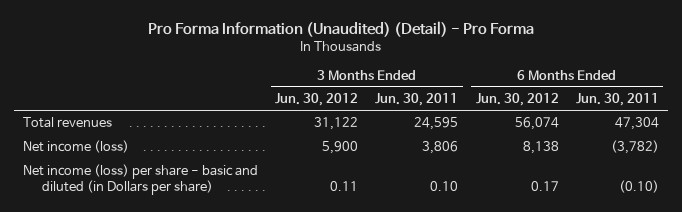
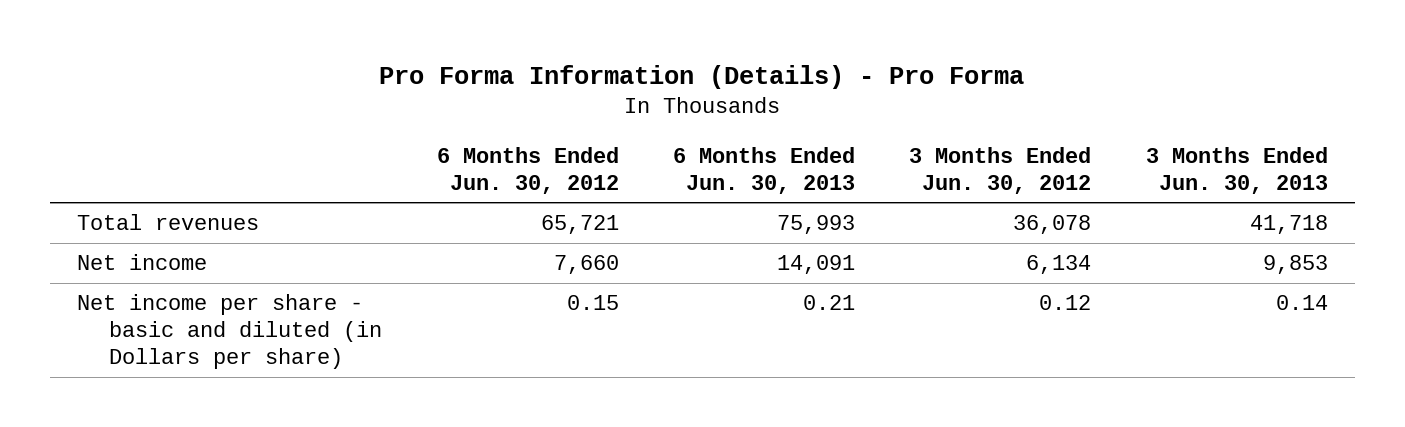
- Pro Forma Information (Unaudited) (Detail) - Pro Forma
+ Pro Forma Information (Details) - Pro Forma
- | 3 Months Ended Jun. 30, 2012 | 3 Months Ended Jun. 30, 2011 | 6 Months Ended Jun. 30, 2012 | 6 Months Ended Jun. 30, 2011
+ | 6 Months Ended Jun. 30, 2012 | 6 Months Ended Jun. 30, 2013 | 3 Months Ended Jun. 30, 2012 | 3 Months Ended Jun. 30, 2013
- Total revenues | 31,122 | 24,595 | 56,074 | 47,304
- Net income (loss) | 5,900 | 3,806 | 8,138 | (3,782)
- Net income (loss) per share - basic and diluted (in Dollars per share) | 0.11 | 0.10 | 0.17 | (0.10)
+ Total revenues | 65,721 | 75,993 | 36,078 | 41,718
+ Net income | 7,660 | 14,091 | 6,134 | 9,853
+ Net income per share - basic and diluted (in Dollars per share) | 0.15 | 0.21 | 0.12 | 0.14

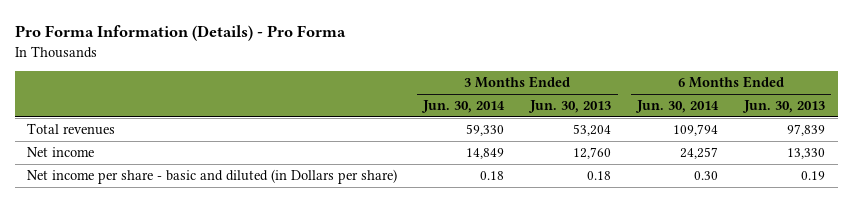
- | 6 Months Ended Jun. 30, 2012 | 6 Months Ended Jun. 30, 2013 | 3 Months Ended Jun. 30, 2012 | 3 Months Ended Jun. 30, 2013
+ | 3 Months Ended Jun. 30, 2014 | 3 Months Ended Jun. 30, 2013 | 6 Months Ended Jun. 30, 2014 | 6 Months Ended Jun. 30, 2013
- Total revenues | 65,721 | 75,993 | 36,078 | 41,718
- Net income | 7,660 | 14,091 | 6,134 | 9,853
- Net income per share - basic and diluted (in Dollars per share) | 0.15 | 0.21 | 0.12 | 0.14
+ Total revenues | 59,330 | 53,204 | 109,794 | 97,839
+ Net income | 14,849 | 12,760 | 24,257 | 13,330
+ Net income per share - basic and diluted (in Dollars per share) | 0.18 | 0.18 | 0.30 | 0.19

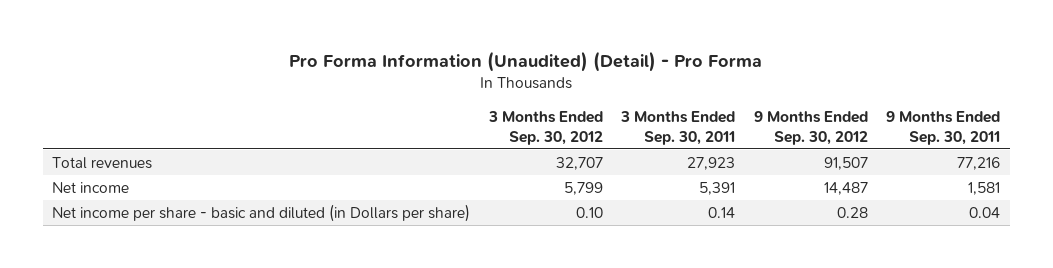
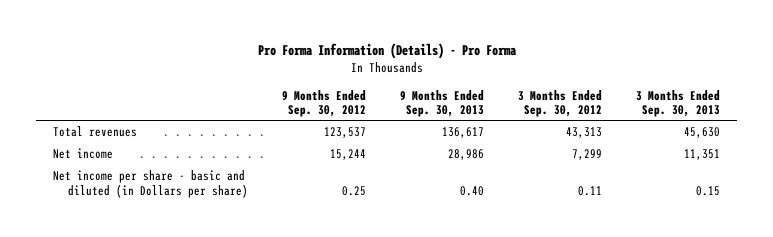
- Pro Forma Information (Unaudited) (Detail) - Pro Forma
+ Pro Forma Information (Details) - Pro Forma
- | 3 Months Ended Sep. 30, 2012 | 3 Months Ended Sep. 30, 2011 | 9 Months Ended Sep. 30, 2012 | 9 Months Ended Sep. 30, 2011
+ | 9 Months Ended Sep. 30, 2012 | 9 Months Ended Sep. 30, 2013 | 3 Months Ended Sep. 30, 2012 | 3 Months Ended Sep. 30, 2013
- Total revenues | 32,707 | 27,923 | 91,507 | 77,216
- Net income | 5,799 | 5,391 | 14,487 | 1,581
- Net income per share - basic and diluted (in Dollars per share) | 0.10 | 0.14 | 0.28 | 0.04
+ Total revenues | 123,537 | 136,617 | 43,313 | 45,630
+ Net income | 15,244 | 28,986 | 7,299 | 11,351
+ Net income per share - basic and diluted (in Dollars per share) | 0.25 | 0.40 | 0.11 | 0.15

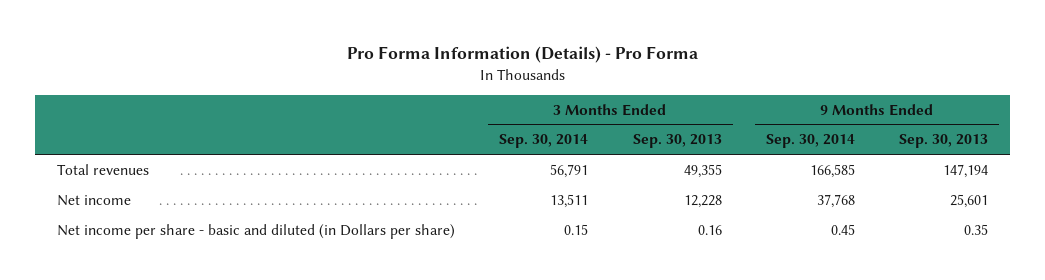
- | 9 Months Ended Sep. 30, 2012 | 9 Months Ended Sep. 30, 2013 | 3 Months Ended Sep. 30, 2012 | 3 Months Ended Sep. 30, 2013
+ | 3 Months Ended Sep. 30, 2014 | 3 Months Ended Sep. 30, 2013 | 9 Months Ended Sep. 30, 2014 | 9 Months Ended Sep. 30, 2013
- Total revenues | 123,537 | 136,617 | 43,313 | 45,630
- Net income | 15,244 | 28,986 | 7,299 | 11,351
- Net income per share - basic and diluted (in Dollars per share) | 0.25 | 0.40 | 0.11 | 0.15
+ Total revenues | 56,791 | 49,355 | 166,585 | 147,194
+ Net income | 13,511 | 12,228 | 37,768 | 25,601
+ Net income per share - basic and diluted (in Dollars per share) | 0.15 | 0.16 | 0.45 | 0.35

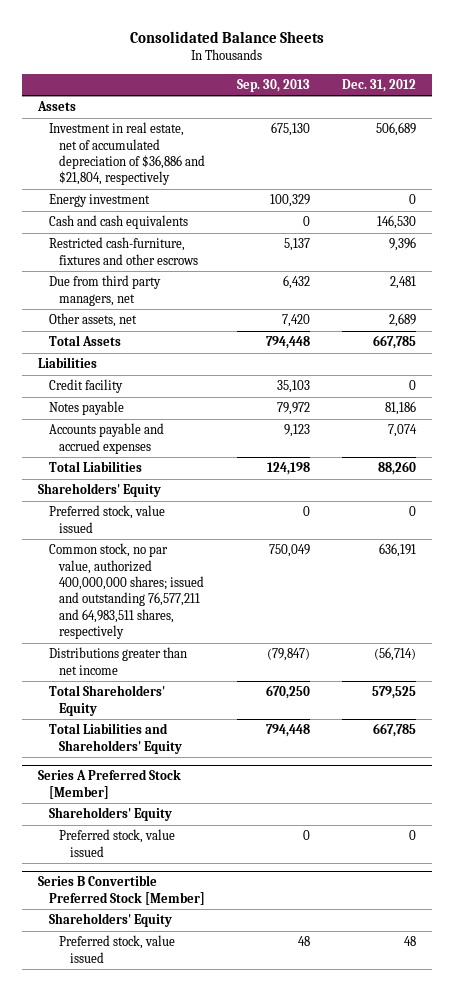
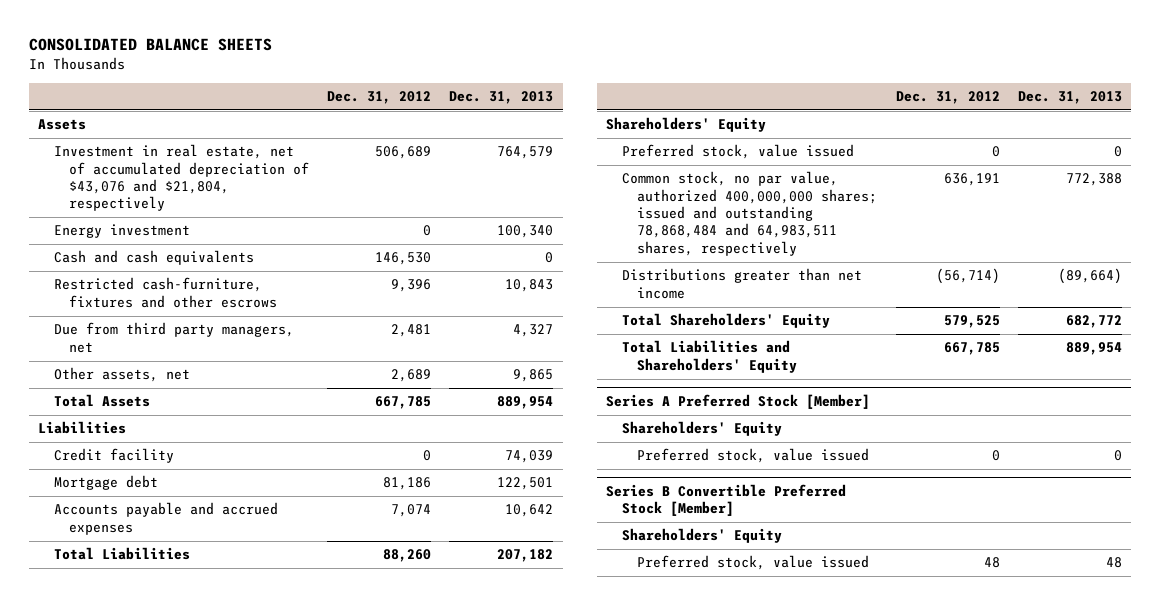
- Consolidated Balance Sheets
+ CONSOLIDATED BALANCE SHEETS
- | Sep. 30, 2013 | Dec. 31, 2012
+ | Dec. 31, 2012 | Dec. 31, 2013
- Investment in real estate, net of accumulated depreciation of $36,886 and $21,804, respectively | 675,130 | 506,689
+ Investment in real estate, net of accumulated depreciation of $43,076 and $21,804, respectively | 506,689 | 764,579
- Notes payable | 79,972 | 81,186
+ Mortgage debt | 81,186 | 122,501
- Common stock, no par value, authorized 400,000,000 shares; issued and outstanding 76,577,211 and 64,983,511 shares, respectively | 750,049 | 636,191
+ Common stock, no par value, authorized 400,000,000 shares; issued and outstanding 78,868,484 and 64,983,511 shares, respectively | 636,191 | 772,388

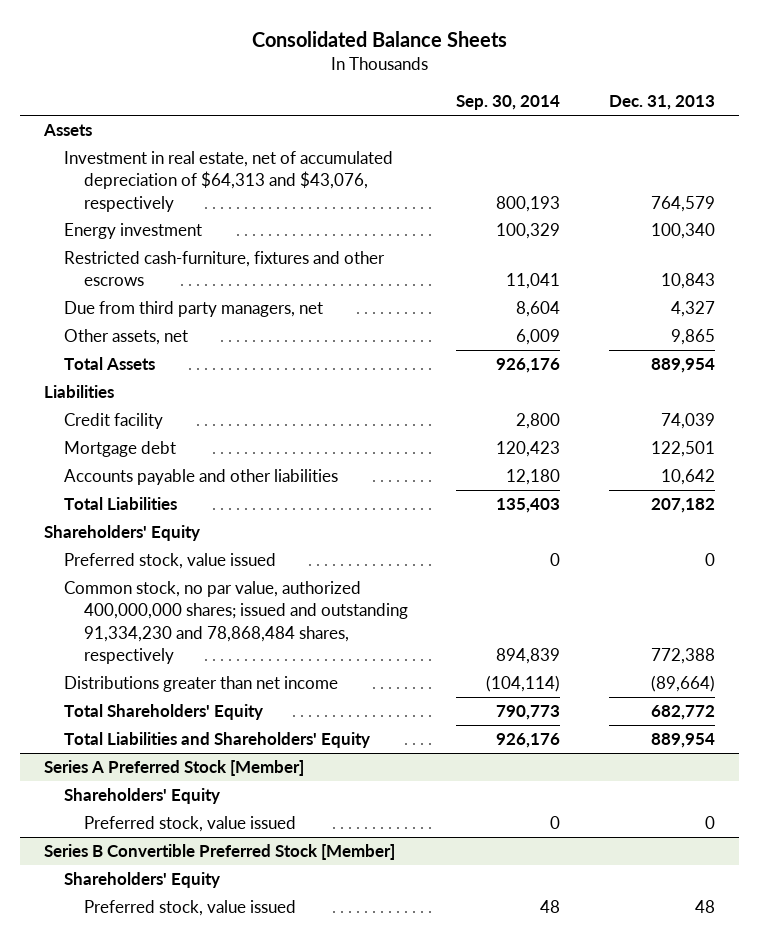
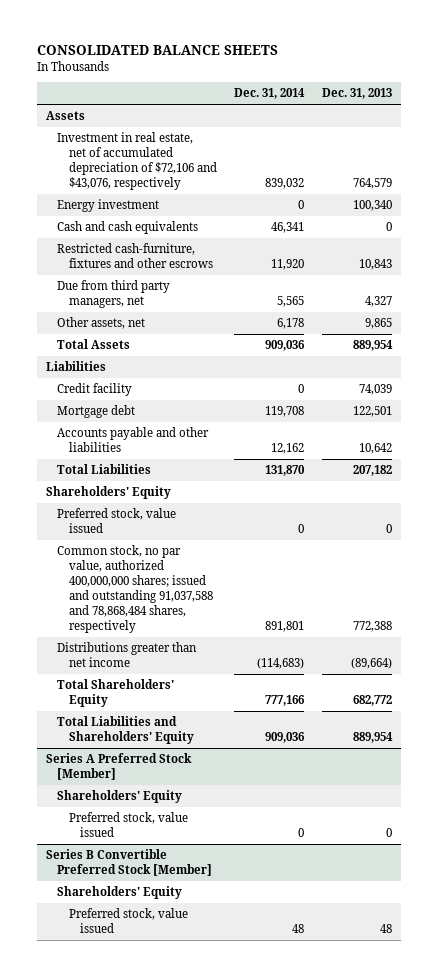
- Consolidated Balance Sheets
+ CONSOLIDATED BALANCE SHEETS
- | Sep. 30, 2014 | Dec. 31, 2013
+ | Dec. 31, 2014 | Dec. 31, 2013
- Investment in real estate, net of accumulated depreciation of $64,313 and $43,076, respectively | 800,193 | 764,579
+ Investment in real estate, net of accumulated depreciation of $72,106 and $43,076, respectively | 839,032 | 764,579
+ Cash and cash equivalents | 46,341 | 0
- Common stock, no par value, authorized 400,000,000 shares; issued and outstanding 91,334,230 and 78,868,484 shares, respectively | 894,839 | 772,388
+ Common stock, no par value, authorized 400,000,000 shares; issued and outstanding 91,037,588 and 78,868,484 shares, respectively | 891,801 | 772,388

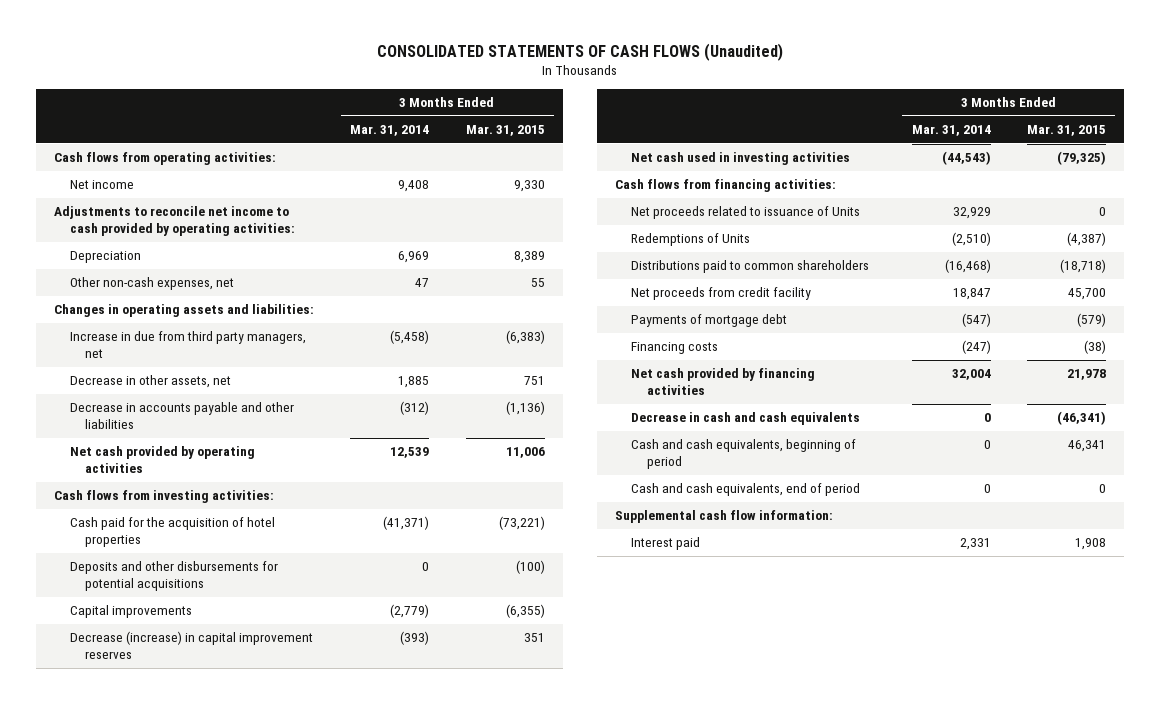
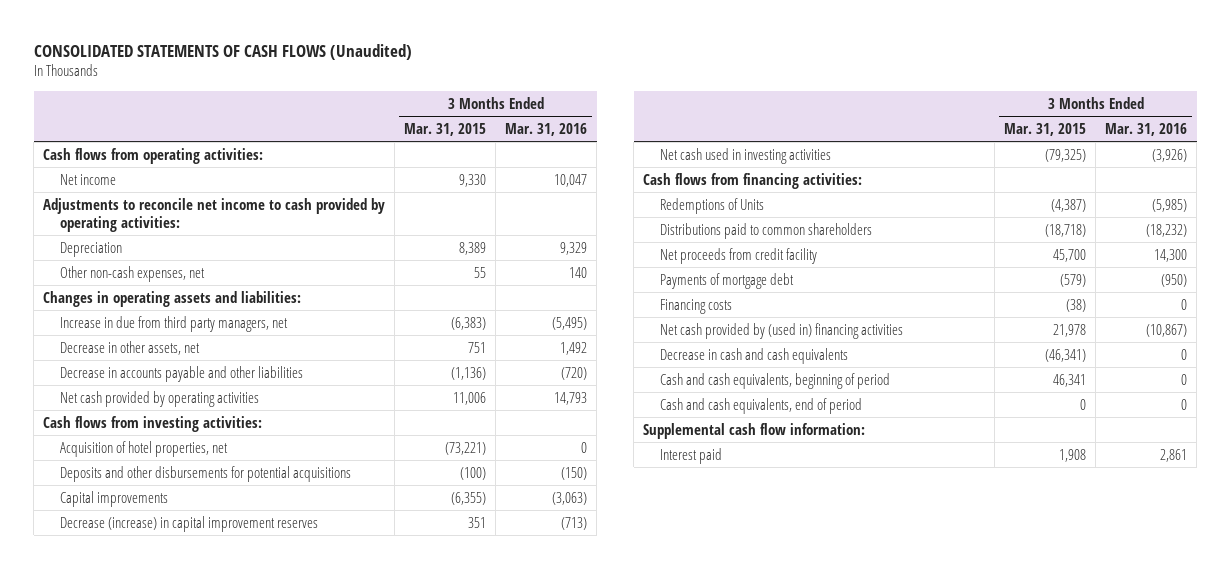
- | 3 Months Ended Mar. 31, 2014 | 3 Months Ended Mar. 31, 2015
+ | 3 Months Ended Mar. 31, 2015 | 3 Months Ended Mar. 31, 2016
- Cash paid for the acquisition of hotel properties | (41,371) | (73,221)
+ Acquisition of hotel properties, net | (73,221) | 0
- Net proceeds related to issuance of Units | 32,929 | 0
- Net cash provided by financing activities | 32,004 | 21,978
+ Net cash provided by (used in) financing activities | 21,978 | (10,867)

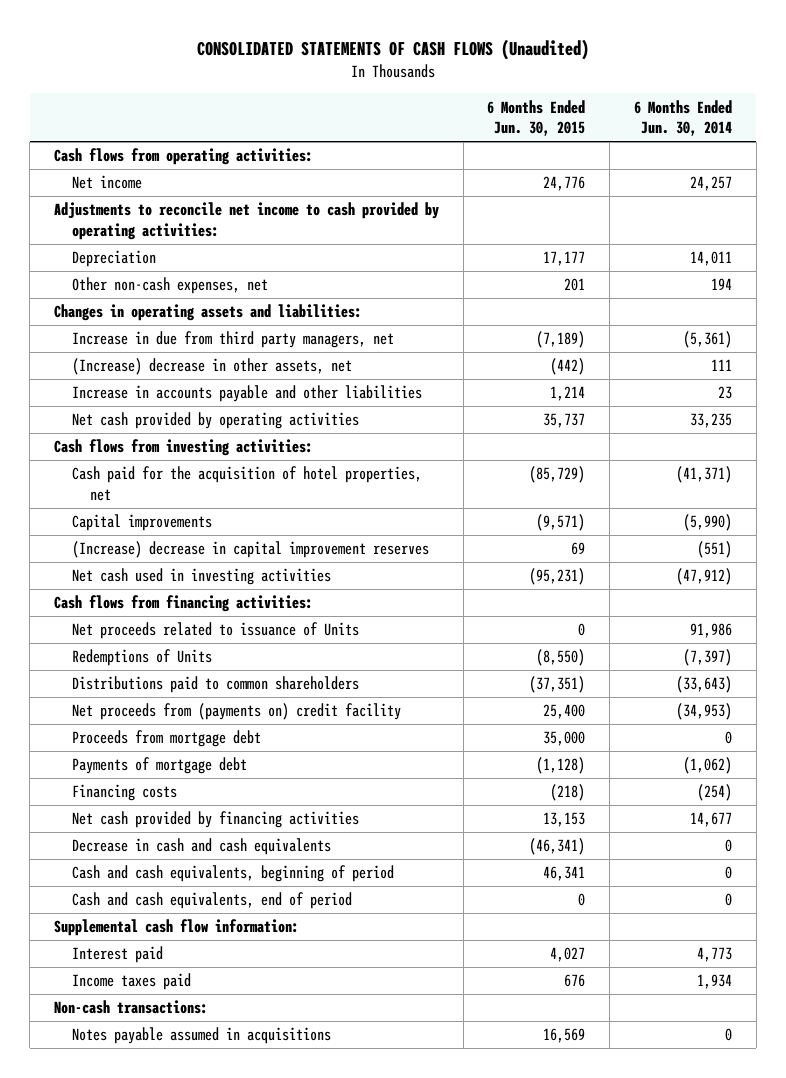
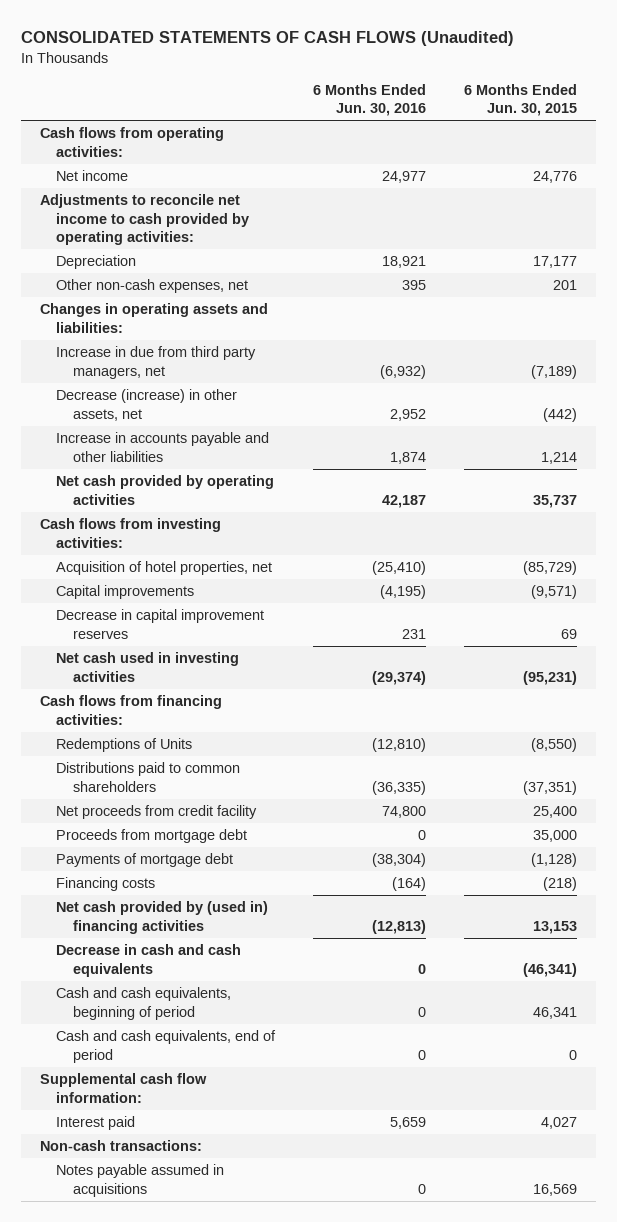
- | 6 Months Ended Jun. 30, 2015 | 6 Months Ended Jun. 30, 2014
+ | 6 Months Ended Jun. 30, 2016 | 6 Months Ended Jun. 30, 2015
- (Increase) decrease in other assets, net | (442) | 111
+ Decrease (increase) in other assets, net | 2,952 | (442)
- Cash paid for the acquisition of hotel properties, net | (85,729) | (41,371)
+ Acquisition of hotel properties, net | (25,410) | (85,729)
- (Increase) decrease in capital improvement reserves | 69 | (551)
+ Decrease in capital improvement reserves | 231 | 69
- Net proceeds related to issuance of Units | 0 | 91,986
- Net proceeds from (payments on) credit facility | 25,400 | (34,953)
+ Net proceeds from credit facility | 74,800 | 25,400
- Net cash provided by financing activities | 13,153 | 14,677
+ Net cash provided by (used in) financing activities | (12,813) | 13,153
- Income taxes paid | 676 | 1,934

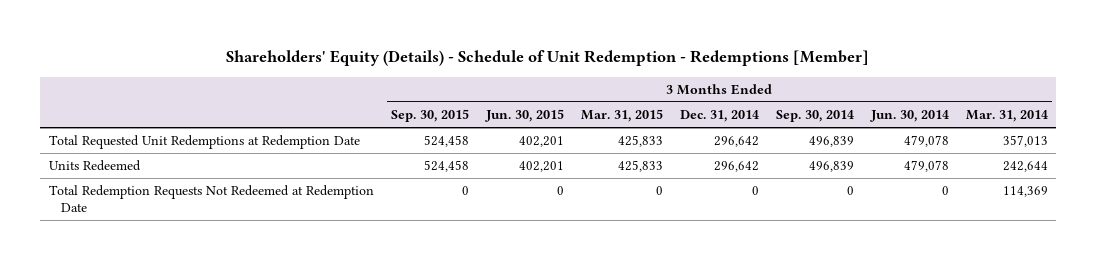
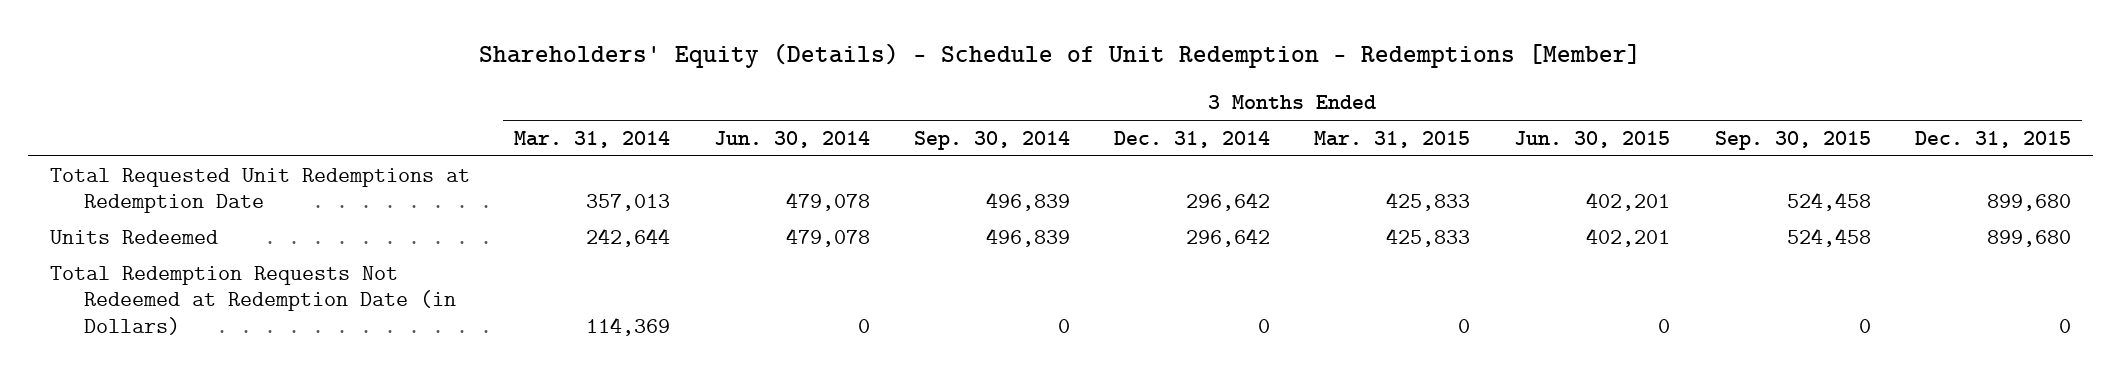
- | 3 Months Ended Sep. 30, 2015 | 3 Months Ended Jun. 30, 2015 | 3 Months Ended Mar. 31, 2015 | 3 Months Ended Dec. 31, 2014 | 3 Months Ended Sep. 30, 2014 | 3 Months Ended Jun. 30, 2014 | 3 Months Ended Mar. 31, 2014
+ | 3 Months Ended Mar. 31, 2014 | 3 Months Ended Jun. 30, 2014 | 3 Months Ended Sep. 30, 2014 | 3 Months Ended Dec. 31, 2014 | 3 Months Ended Mar. 31, 2015 | 3 Months Ended Jun. 30, 2015 | 3 Months Ended Sep. 30, 2015 | 3 Months Ended Dec. 31, 2015
- Total Redemption Requests Not Redeemed at Redemption Date | 0 | 0 | 0 | 0 | 0 | 0 | 114,369
+ Total Redemption Requests Not Redeemed at Redemption Date (in Dollars) | 114,369 | 0 | 0 | 0 | 0 | 0 | 0 | 0

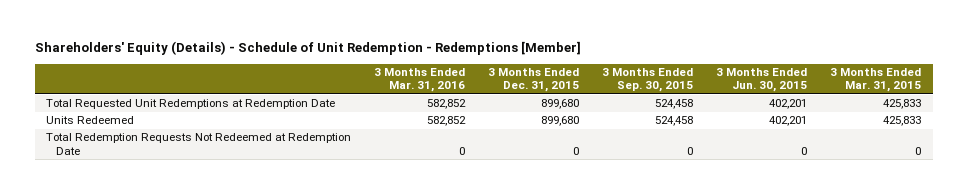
- | 3 Months Ended Mar. 31, 2014 | 3 Months Ended Jun. 30, 2014 | 3 Months Ended Sep. 30, 2014 | 3 Months Ended Dec. 31, 2014 | 3 Months Ended Mar. 31, 2015 | 3 Months Ended Jun. 30, 2015 | 3 Months Ended Sep. 30, 2015 | 3 Months Ended Dec. 31, 2015
+ | 3 Months Ended Mar. 31, 2016 | 3 Months Ended Dec. 31, 2015 | 3 Months Ended Sep. 30, 2015 | 3 Months Ended Jun. 30, 2015 | 3 Months Ended Mar. 31, 2015
- Total Redemption Requests Not Redeemed at Redemption Date (in Dollars) | 114,369 | 0 | 0 | 0 | 0 | 0 | 0 | 0
+ Total Redemption Requests Not Redeemed at Redemption Date | 0 | 0 | 0 | 0 | 0

